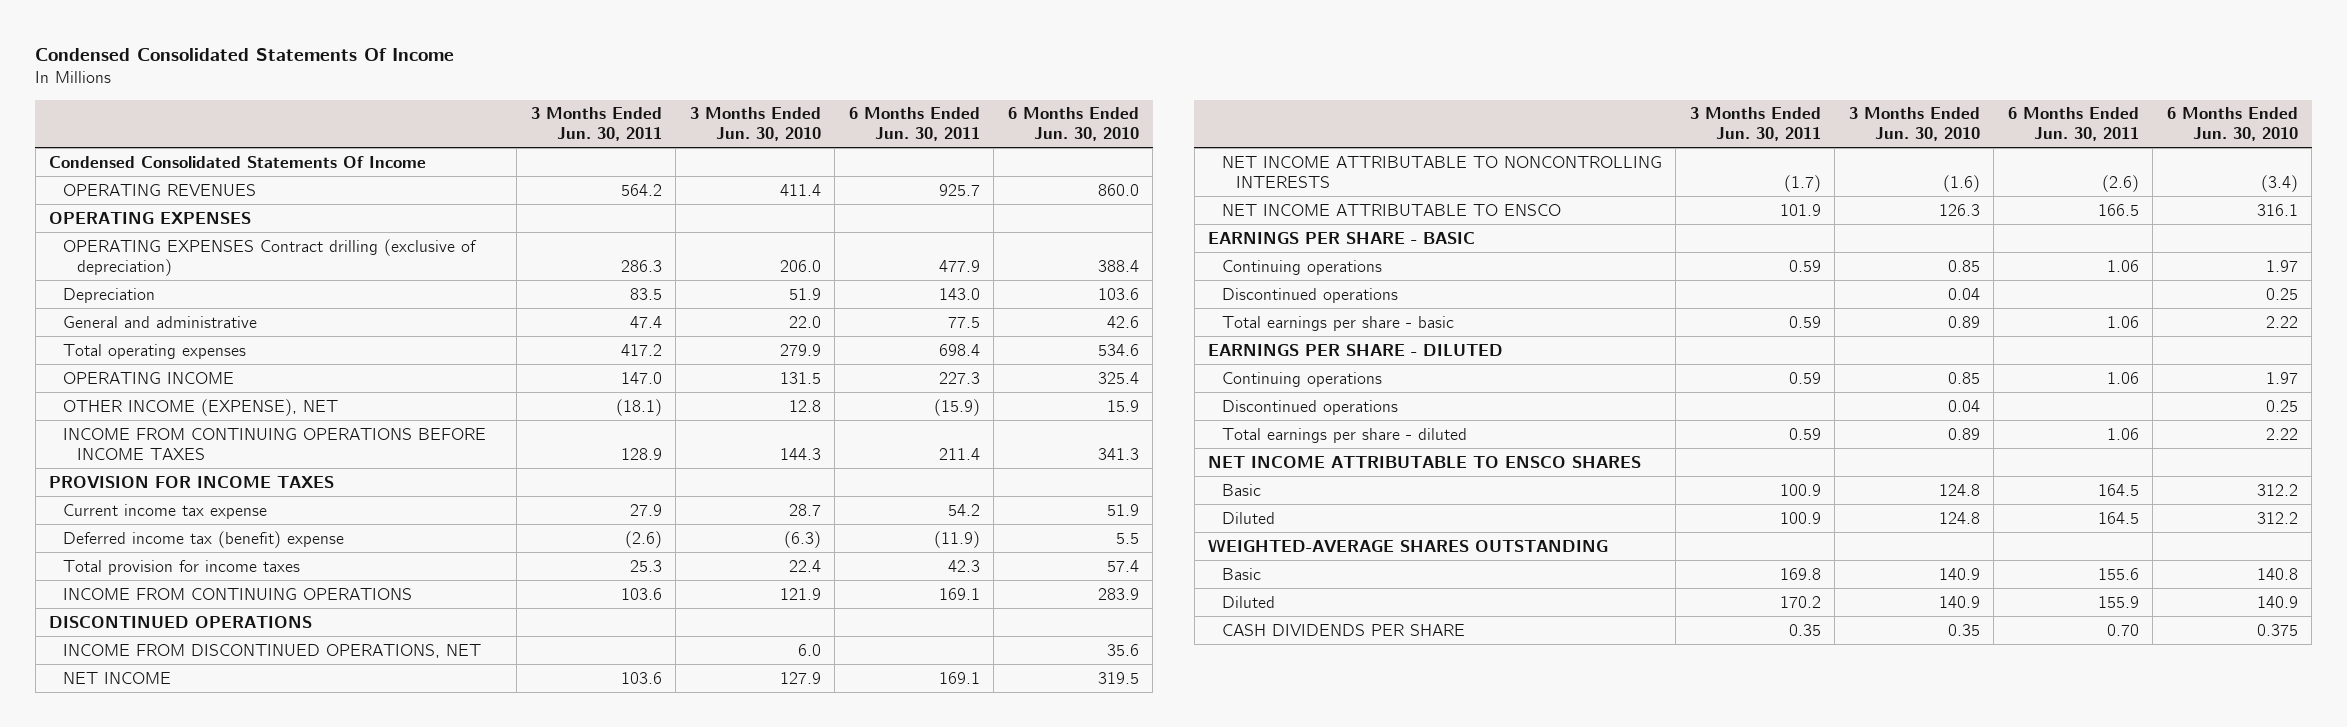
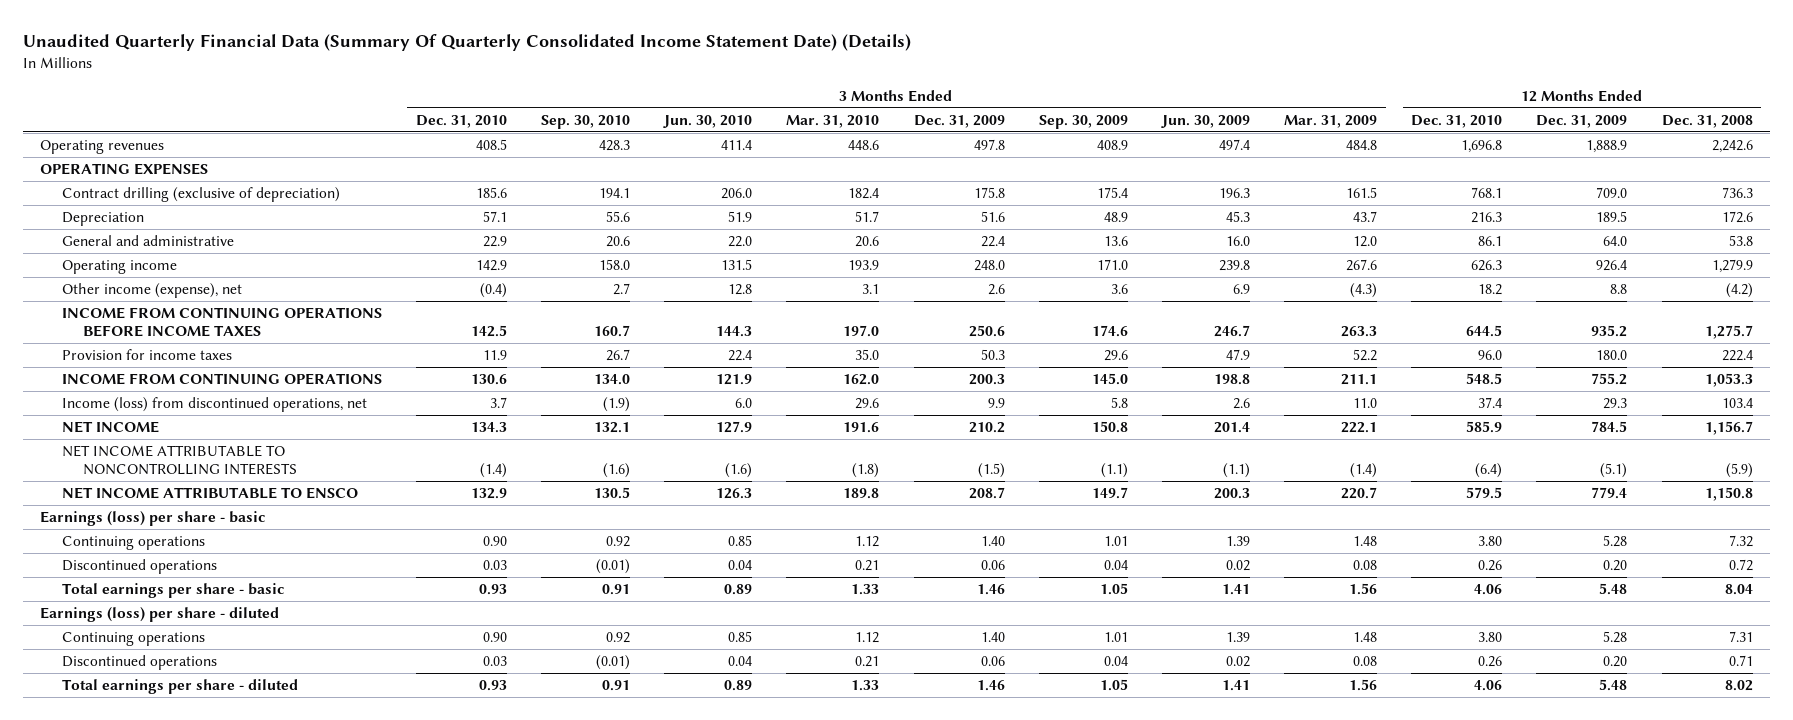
- Condensed Consolidated Statements Of Income
+ Unaudited Quarterly Financial Data (Summary Of Quarterly Consolidated Income Statement Date) (Details)
- | 3 Months Ended Jun. 30, 2011 | 3 Months Ended Jun. 30, 2010 | 6 Months Ended Jun. 30, 2011 | 6 Months Ended Jun. 30, 2010
+ | 3 Months Ended Dec. 31, 2010 | 3 Months Ended Sep. 30, 2010 | 3 Months Ended Jun. 30, 2010 | 3 Months Ended Mar. 31, 2010 | 3 Months Ended Dec. 31, 2009 | 3 Months Ended Sep. 30, 2009 | 3 Months Ended Jun. 30, 2009 | 3 Months Ended Mar. 31, 2009 | 12 Months Ended Dec. 31, 2010 | 12 Months Ended Dec. 31, 2009 | 12 Months Ended Dec. 31, 2008
- Condensed Consolidated Statements Of Income
- OPERATING REVENUES | 564.2 | 411.4 | 925.7 | 860.0
+ Operating revenues | 408.5 | 428.3 | 411.4 | 448.6 | 497.8 | 408.9 | 497.4 | 484.8 | 1,696.8 | 1,888.9 | 2,242.6
- OPERATING EXPENSES Contract drilling (exclusive of depreciation) | 286.3 | 206.0 | 477.9 | 388.4
+ Contract drilling (exclusive of depreciation) | 185.6 | 194.1 | 206.0 | 182.4 | 175.8 | 175.4 | 196.3 | 161.5 | 768.1 | 709.0 | 736.3
- Total operating expenses | 417.2 | 279.9 | 698.4 | 534.6
- OPERATING INCOME | 147.0 | 131.5 | 227.3 | 325.4
- OTHER INCOME (EXPENSE), NET | (18.1) | 12.8 | (15.9) | 15.9
+ Operating income | 142.9 | 158.0 | 131.5 | 193.9 | 248.0 | 171.0 | 239.8 | 267.6 | 626.3 | 926.4 | 1,279.9
+ Other income (expense), net | (0.4) | 2.7 | 12.8 | 3.1 | 2.6 | 3.6 | 6.9 | (4.3) | 18.2 | 8.8 | (4.2)
- PROVISION FOR INCOME TAXES
- Current income tax expense | 27.9 | 28.7 | 54.2 | 51.9
- Deferred income tax (benefit) expense | (2.6) | (6.3) | (11.9) | 5.5
- Total provision for income taxes | 25.3 | 22.4 | 42.3 | 57.4
+ Provision for income taxes | 11.9 | 26.7 | 22.4 | 35.0 | 50.3 | 29.6 | 47.9 | 52.2 | 96.0 | 180.0 | 222.4
- DISCONTINUED OPERATIONS
- INCOME FROM DISCONTINUED OPERATIONS, NET | | 6.0 | | 35.6
+ Income (loss) from discontinued operations, net | 3.7 | (1.9) | 6.0 | 29.6 | 9.9 | 5.8 | 2.6 | 11.0 | 37.4 | 29.3 | 103.4
- EARNINGS PER SHARE - BASIC
+ Earnings (loss) per share - basic
- EARNINGS PER SHARE - DILUTED
+ Earnings (loss) per share - diluted
- NET INCOME ATTRIBUTABLE TO ENSCO SHARES
- Basic | 100.9 | 124.8 | 164.5 | 312.2
- Diluted | 100.9 | 124.8 | 164.5 | 312.2
- WEIGHTED-AVERAGE SHARES OUTSTANDING
- Basic | 169.8 | 140.9 | 155.6 | 140.8
- Diluted | 170.2 | 140.9 | 155.9 | 140.9
- CASH DIVIDENDS PER SHARE | 0.35 | 0.35 | 0.70 | 0.375

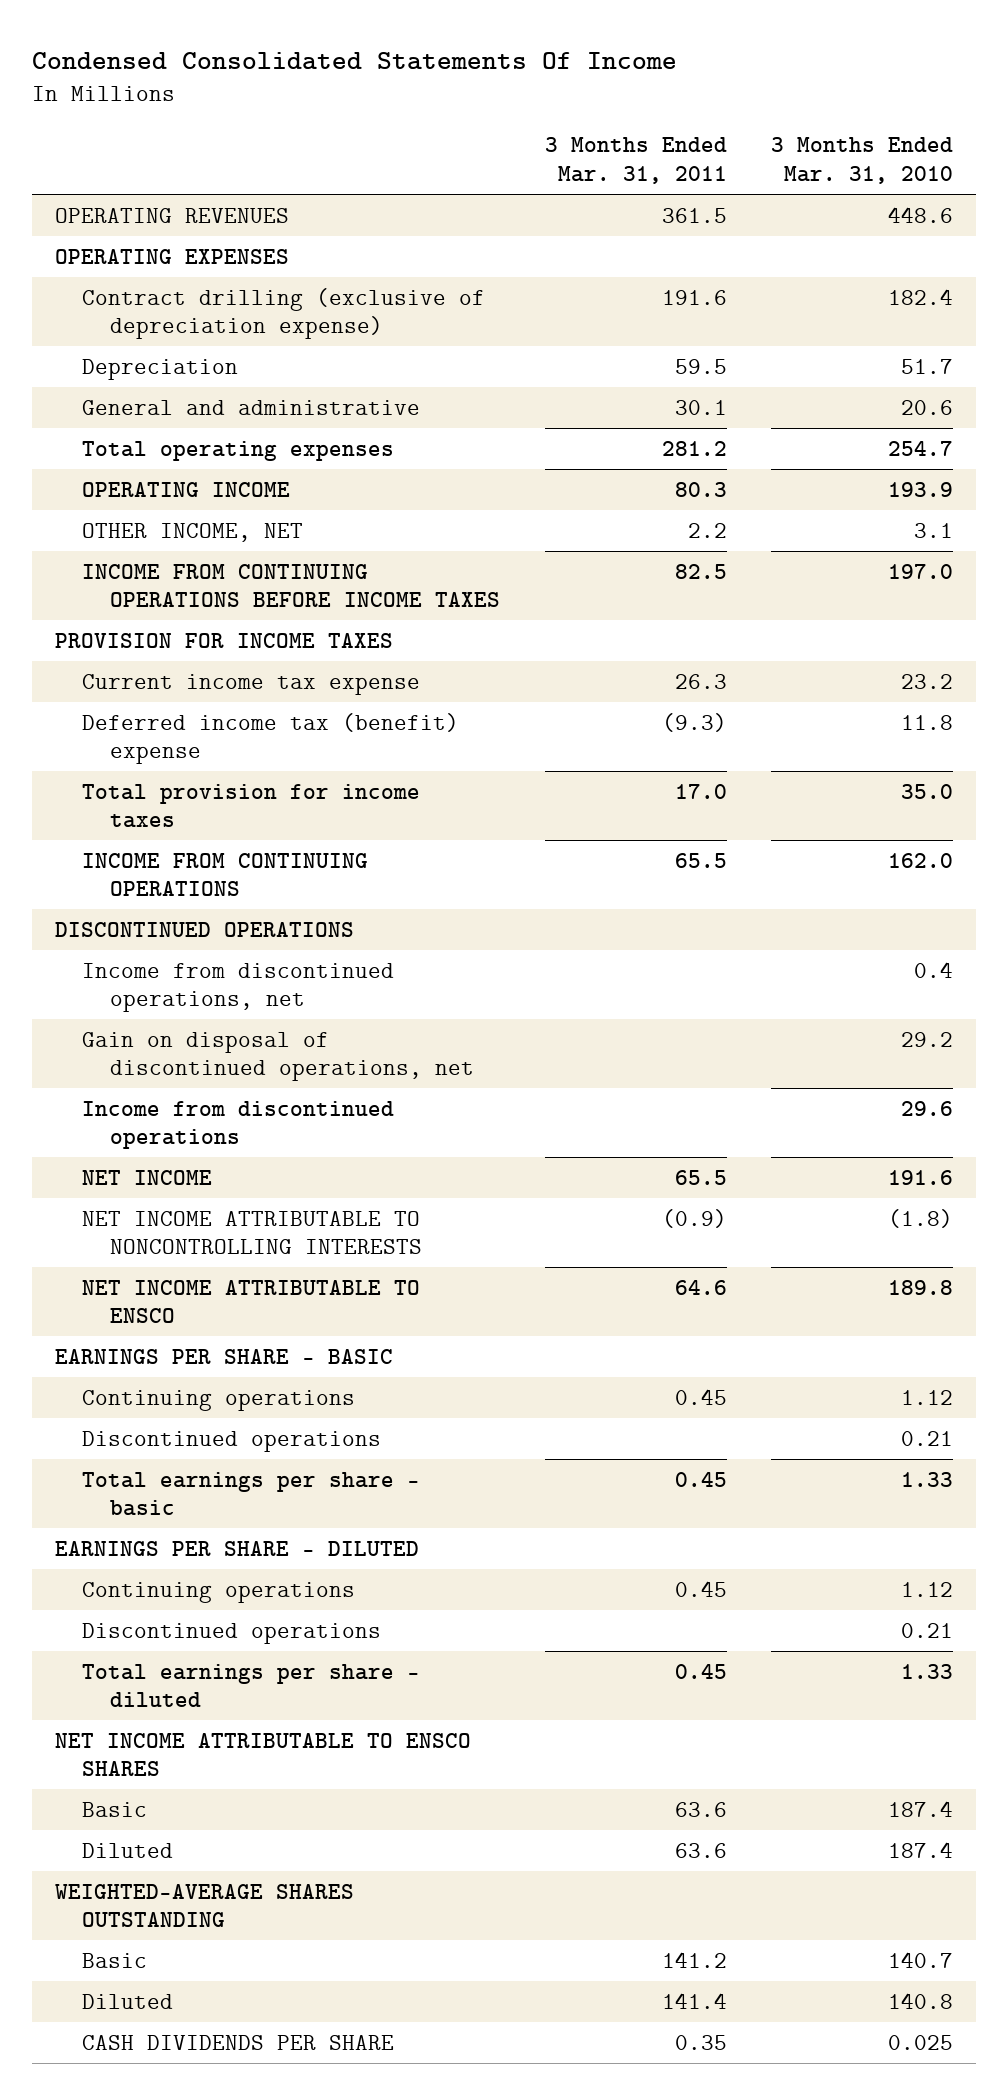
- Unaudited Quarterly Financial Data (Summary Of Quarterly Consolidated Income Statement Date) (Details)
+ Condensed Consolidated Statements Of Income
- | 3 Months Ended Dec. 31, 2010 | 3 Months Ended Sep. 30, 2010 | 3 Months Ended Jun. 30, 2010 | 3 Months Ended Mar. 31, 2010 | 3 Months Ended Dec. 31, 2009 | 3 Months Ended Sep. 30, 2009 | 3 Months Ended Jun. 30, 2009 | 3 Months Ended Mar. 31, 2009 | 12 Months Ended Dec. 31, 2010 | 12 Months Ended Dec. 31, 2009 | 12 Months Ended Dec. 31, 2008
+ | 3 Months Ended Mar. 31, 2011 | 3 Months Ended Mar. 31, 2010
- Operating revenues | 408.5 | 428.3 | 411.4 | 448.6 | 497.8 | 408.9 | 497.4 | 484.8 | 1,696.8 | 1,888.9 | 2,242.6
+ OPERATING REVENUES | 361.5 | 448.6
- Contract drilling (exclusive of depreciation) | 185.6 | 194.1 | 206.0 | 182.4 | 175.8 | 175.4 | 196.3 | 161.5 | 768.1 | 709.0 | 736.3
+ Contract drilling (exclusive of depreciation expense) | 191.6 | 182.4
- Operating income | 142.9 | 158.0 | 131.5 | 193.9 | 248.0 | 171.0 | 239.8 | 267.6 | 626.3 | 926.4 | 1,279.9
- Other income (expense), net | (0.4) | 2.7 | 12.8 | 3.1 | 2.6 | 3.6 | 6.9 | (4.3) | 18.2 | 8.8 | (4.2)
+ Total operating expenses | 281.2 | 254.7
+ OPERATING INCOME | 80.3 | 193.9
+ OTHER INCOME, NET | 2.2 | 3.1
- Provision for income taxes | 11.9 | 26.7 | 22.4 | 35.0 | 50.3 | 29.6 | 47.9 | 52.2 | 96.0 | 180.0 | 222.4
+ PROVISION FOR INCOME TAXES
+ Current income tax expense | 26.3 | 23.2
+ Deferred income tax (benefit) expense | (9.3) | 11.8
+ Total provision for income taxes | 17.0 | 35.0
- Income (loss) from discontinued operations, net | 3.7 | (1.9) | 6.0 | 29.6 | 9.9 | 5.8 | 2.6 | 11.0 | 37.4 | 29.3 | 103.4
+ DISCONTINUED OPERATIONS
+ Income from discontinued operations, net | | 0.4
+ Gain on disposal of discontinued operations, net | | 29.2
+ Income from discontinued operations | | 29.6
- Earnings (loss) per share - basic
+ EARNINGS PER SHARE - BASIC
- Earnings (loss) per share - diluted
+ EARNINGS PER SHARE - DILUTED
+ NET INCOME ATTRIBUTABLE TO ENSCO SHARES
+ Basic | 63.6 | 187.4
+ Diluted | 63.6 | 187.4
+ WEIGHTED-AVERAGE SHARES OUTSTANDING
+ Basic | 141.2 | 140.7
+ Diluted | 141.4 | 140.8
+ CASH DIVIDENDS PER SHARE | 0.35 | 0.025

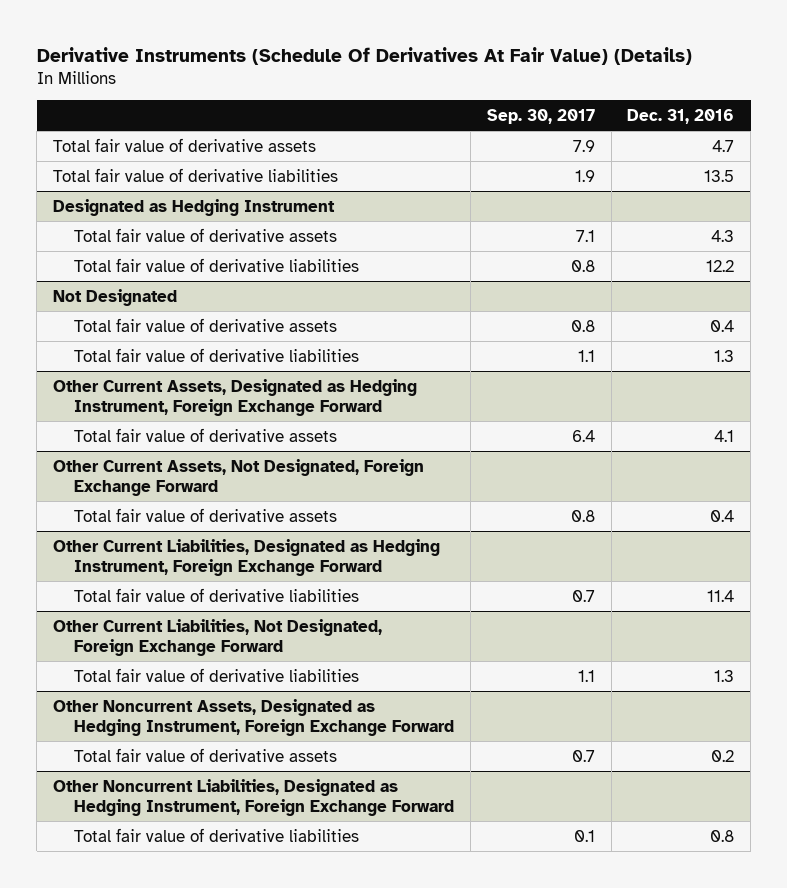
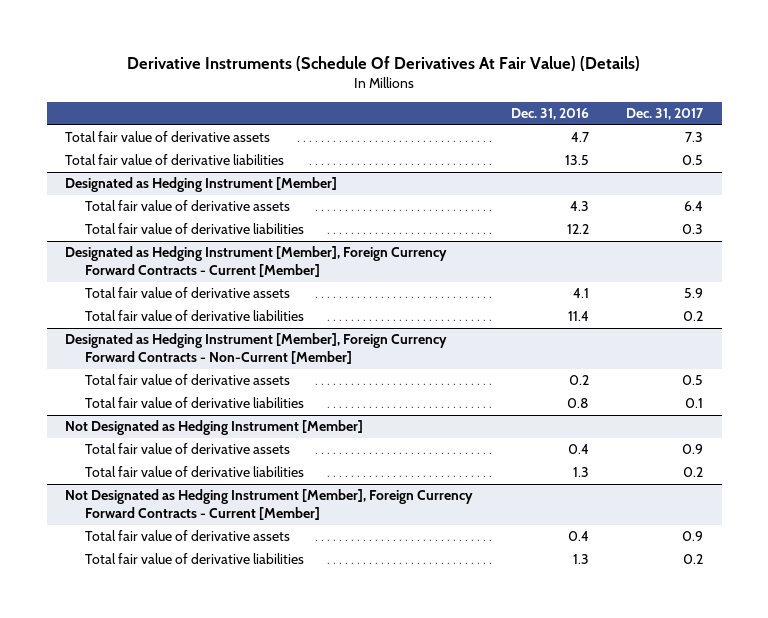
- | Sep. 30, 2017 | Dec. 31, 2016
+ | Dec. 31, 2016 | Dec. 31, 2017
- Designated as Hedging Instrument
+ Designated as Hedging Instrument [Member]
- Not Designated
- Total fair value of derivative assets | 0.8 | 0.4
- Total fair value of derivative liabilities | 1.1 | 1.3
- Other Current Assets, Designated as Hedging Instrument, Foreign Exchange Forward
+ Designated as Hedging Instrument [Member], Foreign Currency Forward Contracts - Current [Member]
- Other Current Assets, Not Designated, Foreign Exchange Forward
- Total fair value of derivative assets | 0.8 | 0.4
- Other Current Liabilities, Designated as Hedging Instrument, Foreign Exchange Forward
- Other Current Liabilities, Not Designated, Foreign Exchange Forward
- Total fair value of derivative liabilities | 1.1 | 1.3
- Other Noncurrent Assets, Designated as Hedging Instrument, Foreign Exchange Forward
+ Designated as Hedging Instrument [Member], Foreign Currency Forward Contracts - Non-Current [Member]
- Other Noncurrent Liabilities, Designated as Hedging Instrument, Foreign Exchange Forward
+ Not Designated as Hedging Instrument [Member]
+ Total fair value of derivative assets | 0.4 | 0.9
+ Total fair value of derivative liabilities | 1.3 | 0.2
+ Not Designated as Hedging Instrument [Member], Foreign Currency Forward Contracts - Current [Member]
+ Total fair value of derivative assets | 0.4 | 0.9
+ Total fair value of derivative liabilities | 1.3 | 0.2

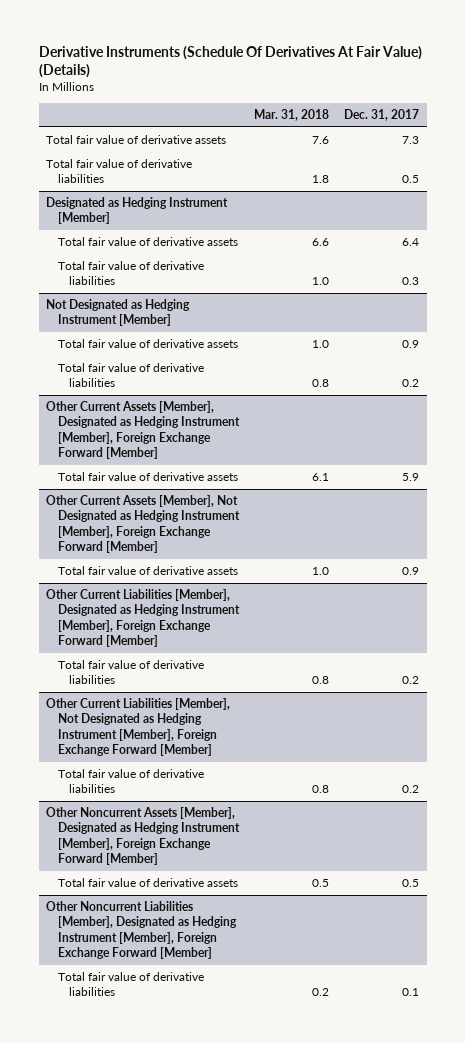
- | Dec. 31, 2016 | Dec. 31, 2017
+ | Mar. 31, 2018 | Dec. 31, 2017
- Designated as Hedging Instrument [Member], Foreign Currency Forward Contracts - Current [Member]
- Total fair value of derivative assets | 4.1 | 5.9
- Total fair value of derivative liabilities | 11.4 | 0.2
- Designated as Hedging Instrument [Member], Foreign Currency Forward Contracts - Non-Current [Member]
- Total fair value of derivative assets | 0.2 | 0.5
- Total fair value of derivative liabilities | 0.8 | 0.1
- Not Designated as Hedging Instrument [Member], Foreign Currency Forward Contracts - Current [Member]
+ Other Current Assets [Member], Designated as Hedging Instrument [Member], Foreign Exchange Forward [Member]
+ Total fair value of derivative assets | 6.1 | 5.9
+ Other Current Assets [Member], Not Designated as Hedging Instrument [Member], Foreign Exchange Forward [Member]
+ Other Current Liabilities [Member], Designated as Hedging Instrument [Member], Foreign Exchange Forward [Member]
+ Other Current Liabilities [Member], Not Designated as Hedging Instrument [Member], Foreign Exchange Forward [Member]
+ Total fair value of derivative liabilities | 0.8 | 0.2
+ Other Noncurrent Assets [Member], Designated as Hedging Instrument [Member], Foreign Exchange Forward [Member]
+ Total fair value of derivative assets | 0.5 | 0.5
+ Other Noncurrent Liabilities [Member], Designated as Hedging Instrument [Member], Foreign Exchange Forward [Member]
+ Total fair value of derivative liabilities | 0.2 | 0.1

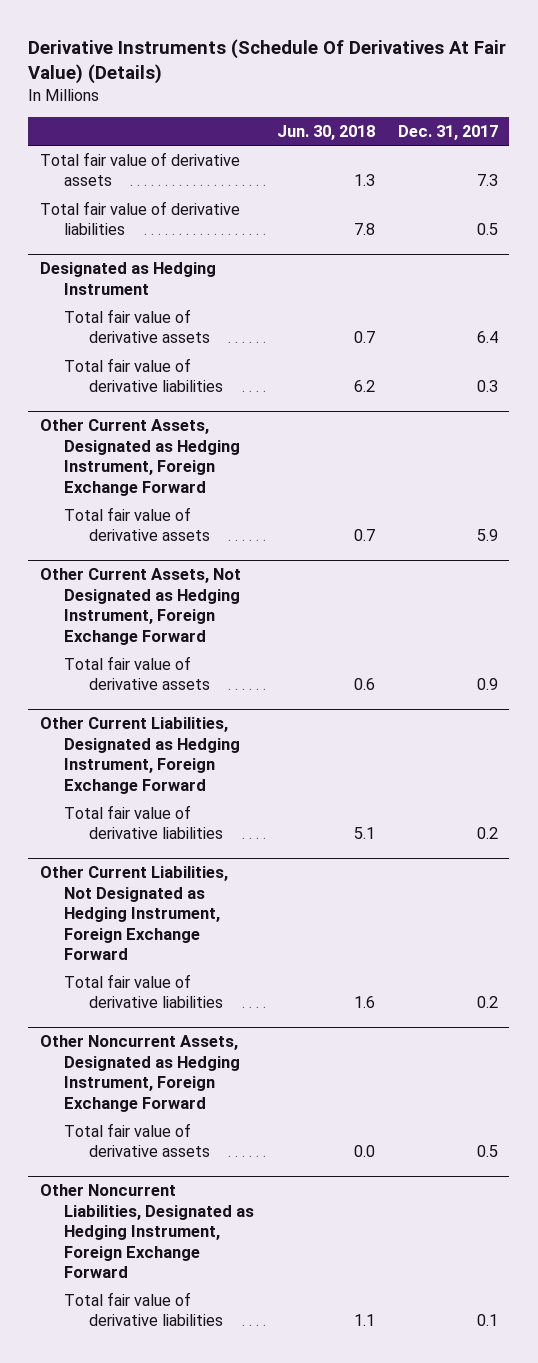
- | Mar. 31, 2018 | Dec. 31, 2017
+ | Jun. 30, 2018 | Dec. 31, 2017
- Designated as Hedging Instrument [Member]
+ Designated as Hedging Instrument
- Not Designated as Hedging Instrument [Member]
- Total fair value of derivative assets | 1.0 | 0.9
- Total fair value of derivative liabilities | 0.8 | 0.2
- Other Current Assets [Member], Designated as Hedging Instrument [Member], Foreign Exchange Forward [Member]
+ Other Current Assets, Designated as Hedging Instrument, Foreign Exchange Forward
- Other Current Assets [Member], Not Designated as Hedging Instrument [Member], Foreign Exchange Forward [Member]
+ Other Current Assets, Not Designated as Hedging Instrument, Foreign Exchange Forward
- Other Current Liabilities [Member], Designated as Hedging Instrument [Member], Foreign Exchange Forward [Member]
+ Other Current Liabilities, Designated as Hedging Instrument, Foreign Exchange Forward
- Other Current Liabilities [Member], Not Designated as Hedging Instrument [Member], Foreign Exchange Forward [Member]
+ Other Current Liabilities, Not Designated as Hedging Instrument, Foreign Exchange Forward
- Other Noncurrent Assets [Member], Designated as Hedging Instrument [Member], Foreign Exchange Forward [Member]
+ Other Noncurrent Assets, Designated as Hedging Instrument, Foreign Exchange Forward
- Other Noncurrent Liabilities [Member], Designated as Hedging Instrument [Member], Foreign Exchange Forward [Member]
+ Other Noncurrent Liabilities, Designated as Hedging Instrument, Foreign Exchange Forward

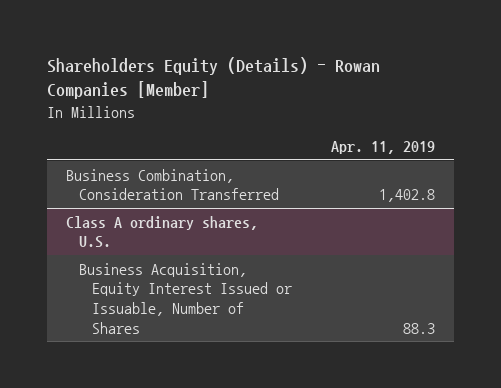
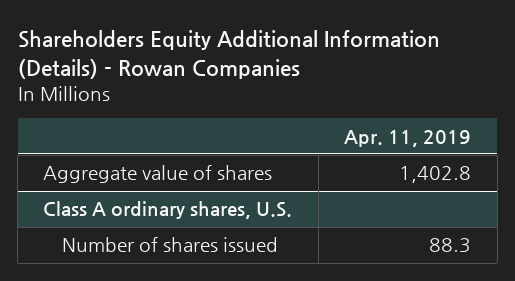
- Shareholders Equity (Details) - Rowan Companies [Member]
+ Shareholders Equity Additional Information (Details) - Rowan Companies
- Business Combination, Consideration Transferred | 1,402.8
+ Aggregate value of shares | 1,402.8
@ Class A ordinary shares, U.S.
- Business Acquisition, Equity Interest Issued or Issuable, Number of Shares | 88.3
+ Number of shares issued | 88.3

